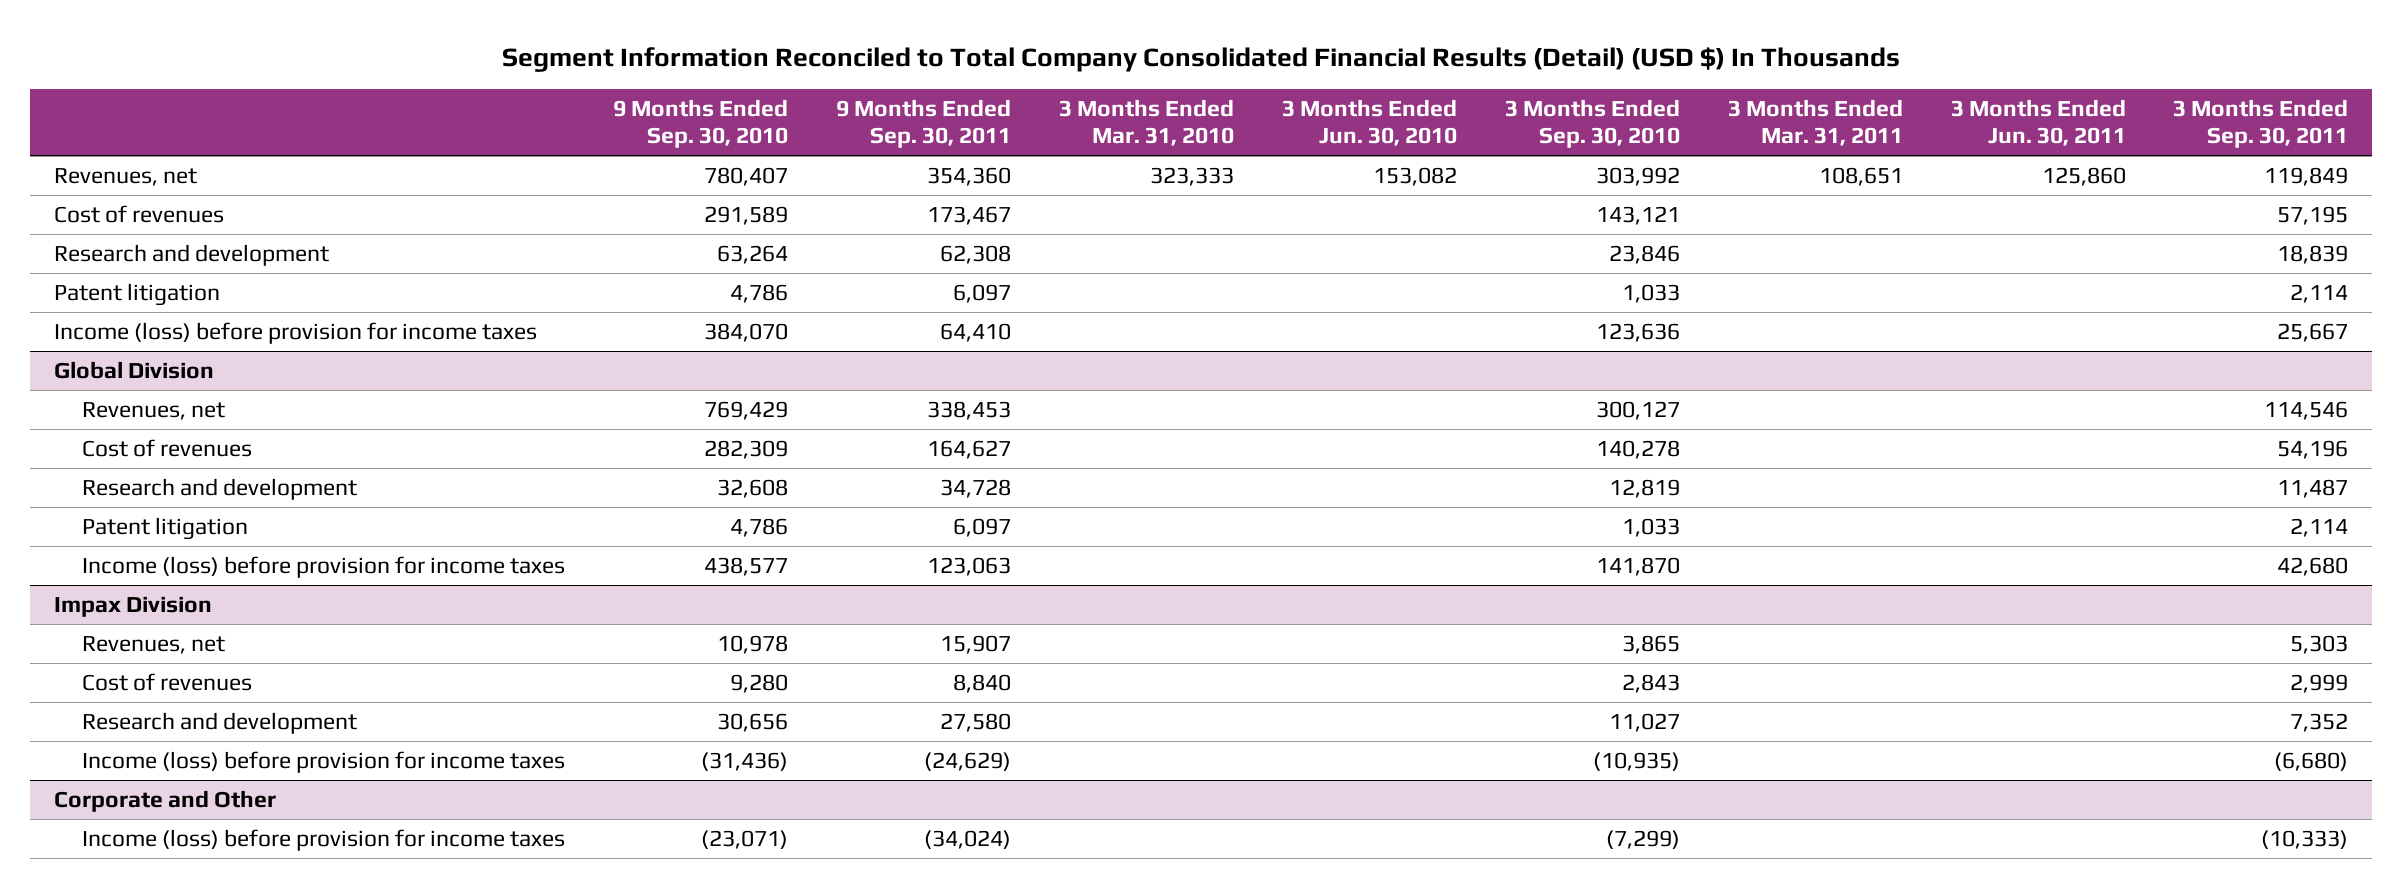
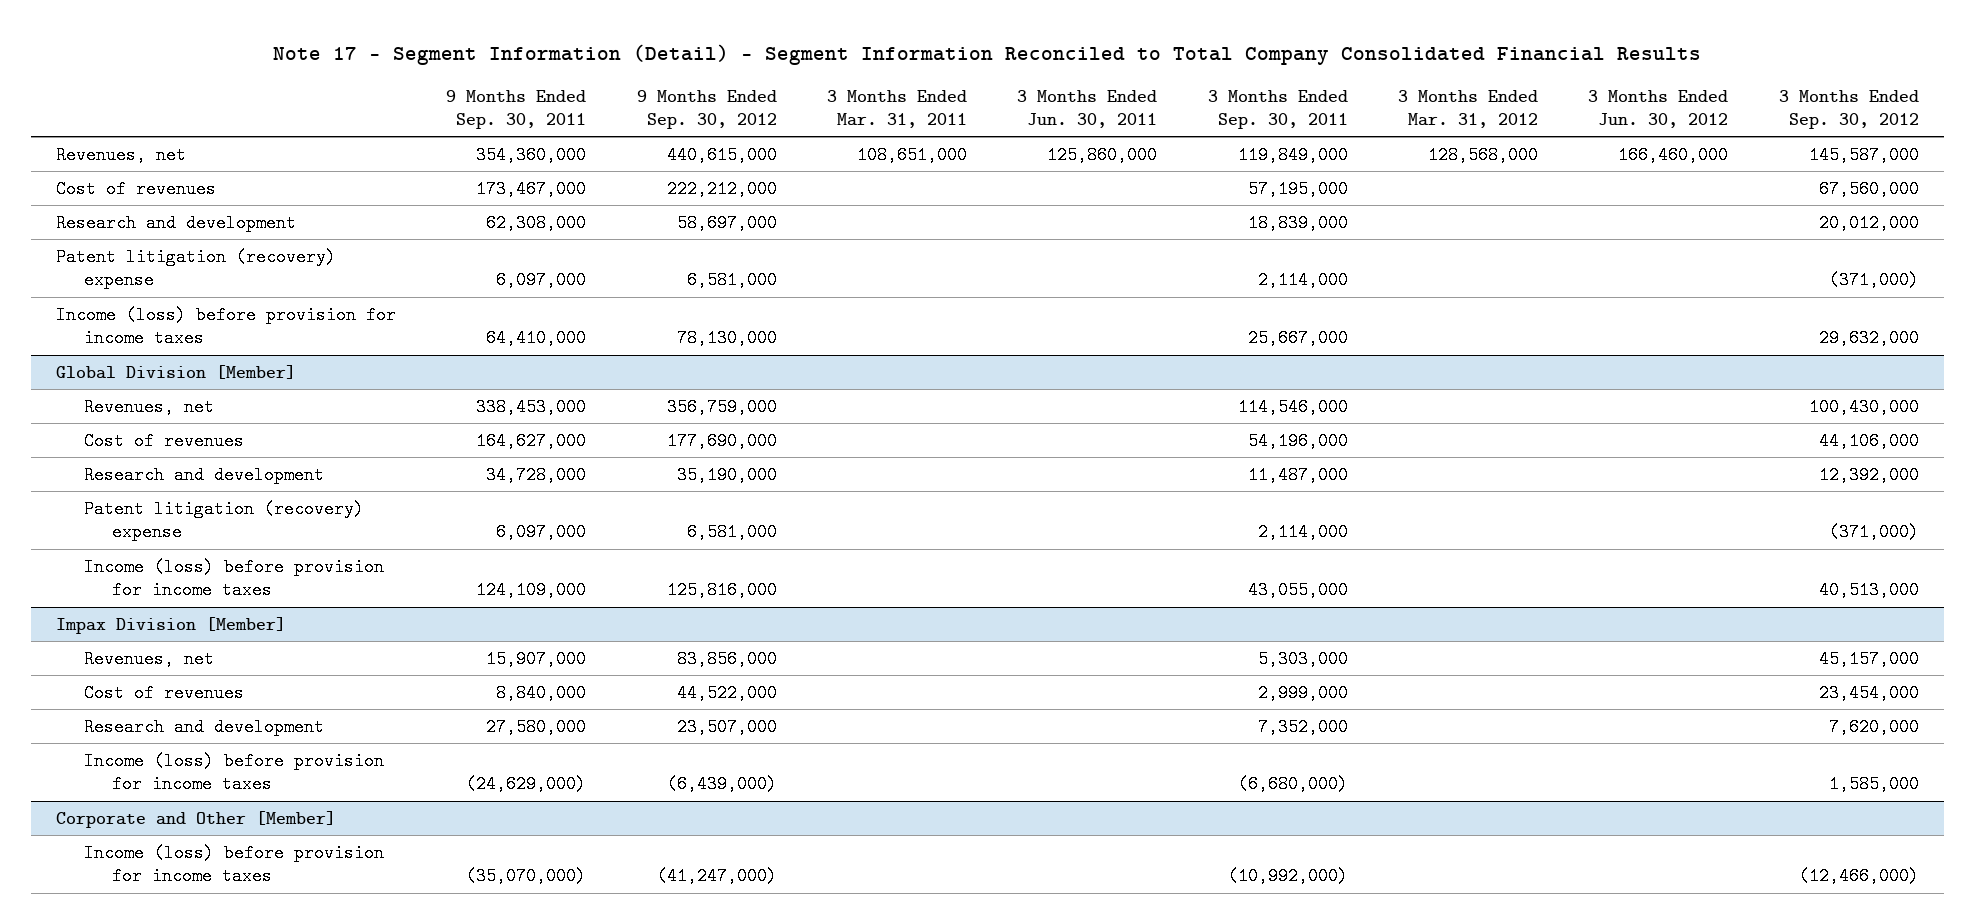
- Segment Information Reconciled to Total Company Consolidated Financial Results (Detail) (USD $) In Thousands
+ Note 17 - Segment Information (Detail) - Segment Information Reconciled to Total Company Consolidated Financial Results
- | 9 Months Ended Sep. 30, 2010 | 9 Months Ended Sep. 30, 2011 | 3 Months Ended Mar. 31, 2010 | 3 Months Ended Jun. 30, 2010 | 3 Months Ended Sep. 30, 2010 | 3 Months Ended Mar. 31, 2011 | 3 Months Ended Jun. 30, 2011 | 3 Months Ended Sep. 30, 2011
+ | 9 Months Ended Sep. 30, 2011 | 9 Months Ended Sep. 30, 2012 | 3 Months Ended Mar. 31, 2011 | 3 Months Ended Jun. 30, 2011 | 3 Months Ended Sep. 30, 2011 | 3 Months Ended Mar. 31, 2012 | 3 Months Ended Jun. 30, 2012 | 3 Months Ended Sep. 30, 2012
- Revenues, net | 780,407 | 354,360 | 323,333 | 153,082 | 303,992 | 108,651 | 125,860 | 119,849
- Cost of revenues | 291,589 | 173,467 | | | 143,121 | | | 57,195
- Research and development | 63,264 | 62,308 | | | 23,846 | | | 18,839
- Patent litigation | 4,786 | 6,097 | | | 1,033 | | | 2,114
- Income (loss) before provision for income taxes | 384,070 | 64,410 | | | 123,636 | | | 25,667
- Global Division
- Revenues, net | 769,429 | 338,453 | | | 300,127 | | | 114,546
- Cost of revenues | 282,309 | 164,627 | | | 140,278 | | | 54,196
- Research and development | 32,608 | 34,728 | | | 12,819 | | | 11,487
- Patent litigation | 4,786 | 6,097 | | | 1,033 | | | 2,114
- Income (loss) before provision for income taxes | 438,577 | 123,063 | | | 141,870 | | | 42,680
- Impax Division
- Revenues, net | 10,978 | 15,907 | | | 3,865 | | | 5,303
- Cost of revenues | 9,280 | 8,840 | | | 2,843 | | | 2,999
- Research and development | 30,656 | 27,580 | | | 11,027 | | | 7,352
- Income (loss) before provision for income taxes | (31,436) | (24,629) | | | (10,935) | | | (6,680)
- Corporate and Other
- Income (loss) before provision for income taxes | (23,071) | (34,024) | | | (7,299) | | | (10,333)
+ Revenues, net | 354,360,000 | 440,615,000 | 108,651,000 | 125,860,000 | 119,849,000 | 128,568,000 | 166,460,000 | 145,587,000
+ Cost of revenues | 173,467,000 | 222,212,000 | | | 57,195,000 | | | 67,560,000
+ Research and development | 62,308,000 | 58,697,000 | | | 18,839,000 | | | 20,012,000
+ Patent litigation (recovery) expense | 6,097,000 | 6,581,000 | | | 2,114,000 | | | (371,000)
+ Income (loss) before provision for income taxes | 64,410,000 | 78,130,000 | | | 25,667,000 | | | 29,632,000
+ Global Division [Member]
+ Revenues, net | 338,453,000 | 356,759,000 | | | 114,546,000 | | | 100,430,000
+ Cost of revenues | 164,627,000 | 177,690,000 | | | 54,196,000 | | | 44,106,000
+ Research and development | 34,728,000 | 35,190,000 | | | 11,487,000 | | | 12,392,000
+ Patent litigation (recovery) expense | 6,097,000 | 6,581,000 | | | 2,114,000 | | | (371,000)
+ Income (loss) before provision for income taxes | 124,109,000 | 125,816,000 | | | 43,055,000 | | | 40,513,000
+ Impax Division [Member]
+ Revenues, net | 15,907,000 | 83,856,000 | | | 5,303,000 | | | 45,157,000
+ Cost of revenues | 8,840,000 | 44,522,000 | | | 2,999,000 | | | 23,454,000
+ Research and development | 27,580,000 | 23,507,000 | | | 7,352,000 | | | 7,620,000
+ Income (loss) before provision for income taxes | (24,629,000) | (6,439,000) | | | (6,680,000) | | | 1,585,000
+ Corporate and Other [Member]
+ Income (loss) before provision for income taxes | (35,070,000) | (41,247,000) | | | (10,992,000) | | | (12,466,000)

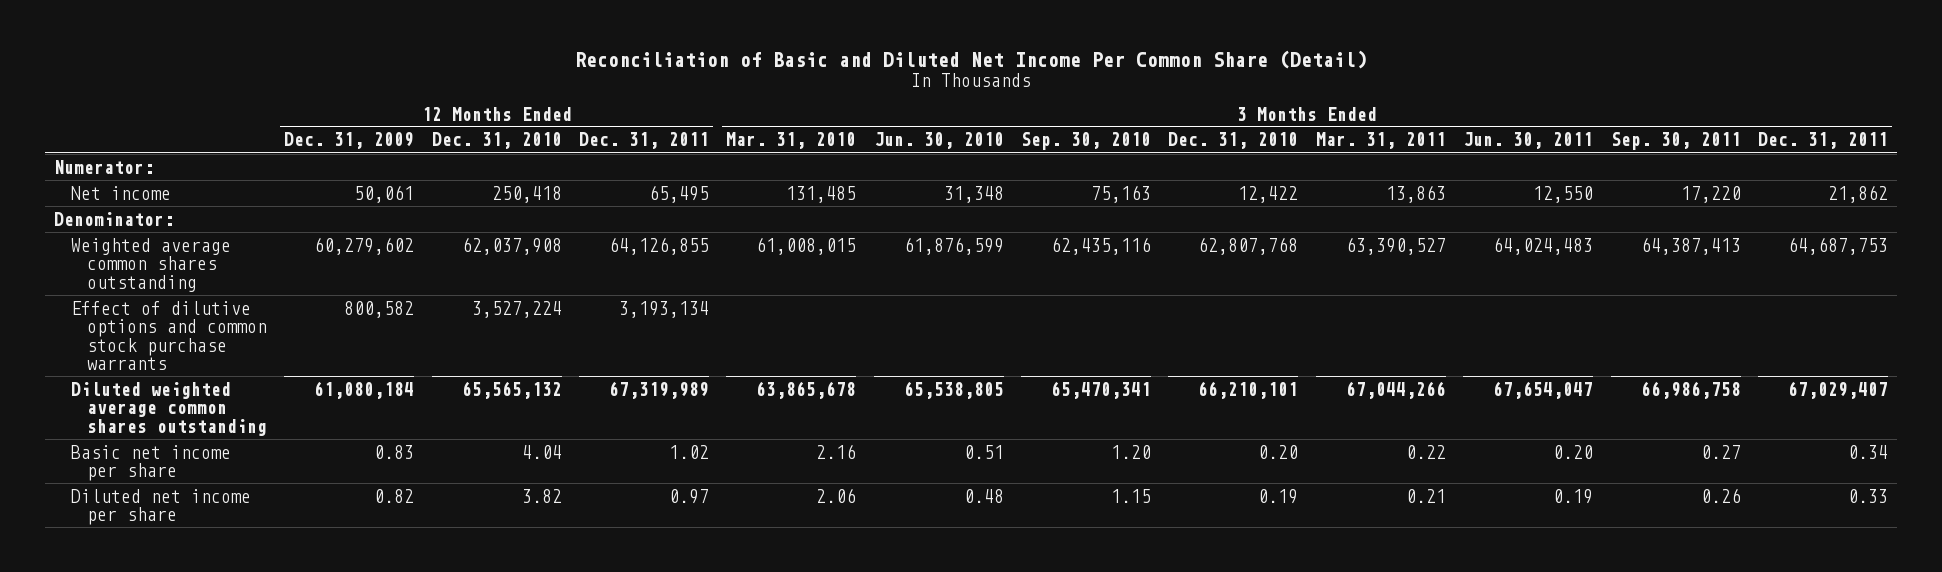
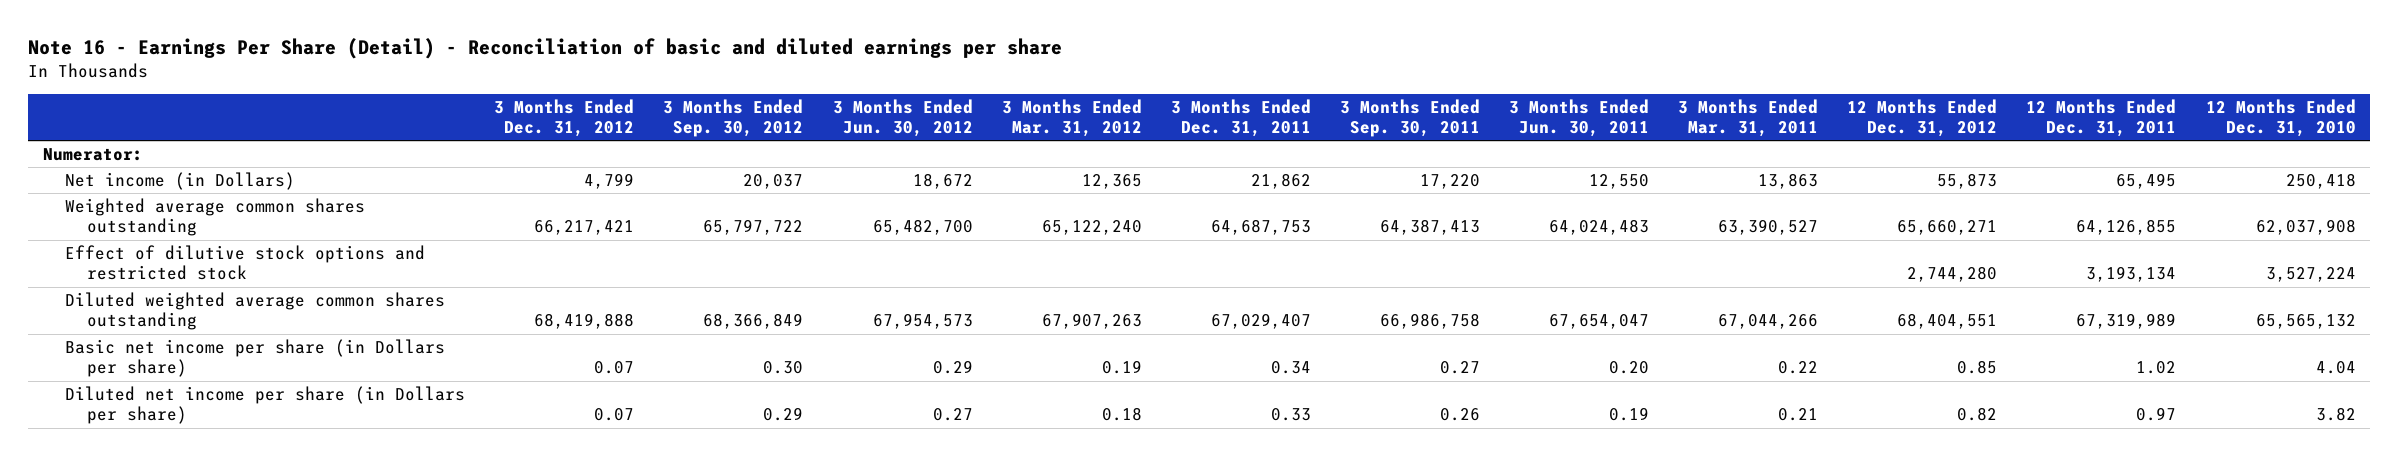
- Reconciliation of Basic and Diluted Net Income Per Common Share (Detail)
+ Note 16 - Earnings Per Share (Detail) - Reconciliation of basic and diluted earnings per share
- | 12 Months Ended Dec. 31, 2009 | 12 Months Ended Dec. 31, 2010 | 12 Months Ended Dec. 31, 2011 | 3 Months Ended Mar. 31, 2010 | 3 Months Ended Jun. 30, 2010 | 3 Months Ended Sep. 30, 2010 | 3 Months Ended Dec. 31, 2010 | 3 Months Ended Mar. 31, 2011 | 3 Months Ended Jun. 30, 2011 | 3 Months Ended Sep. 30, 2011 | 3 Months Ended Dec. 31, 2011
+ | 3 Months Ended Dec. 31, 2012 | 3 Months Ended Sep. 30, 2012 | 3 Months Ended Jun. 30, 2012 | 3 Months Ended Mar. 31, 2012 | 3 Months Ended Dec. 31, 2011 | 3 Months Ended Sep. 30, 2011 | 3 Months Ended Jun. 30, 2011 | 3 Months Ended Mar. 31, 2011 | 12 Months Ended Dec. 31, 2012 | 12 Months Ended Dec. 31, 2011 | 12 Months Ended Dec. 31, 2010
- Net income | 50,061 | 250,418 | 65,495 | 131,485 | 31,348 | 75,163 | 12,422 | 13,863 | 12,550 | 17,220 | 21,862
- Denominator:
+ Net income (in Dollars) | 4,799 | 20,037 | 18,672 | 12,365 | 21,862 | 17,220 | 12,550 | 13,863 | 55,873 | 65,495 | 250,418
- Effect of dilutive options and common stock purchase warrants | 800,582 | 3,527,224 | 3,193,134 | | | | | | | |
+ Effect of dilutive stock options and restricted stock | | | | | | | | | 2,744,280 | 3,193,134 | 3,527,224
- Basic net income per share | 0.83 | 4.04 | 1.02 | 2.16 | 0.51 | 1.20 | 0.20 | 0.22 | 0.20 | 0.27 | 0.34
- Diluted net income per share | 0.82 | 3.82 | 0.97 | 2.06 | 0.48 | 1.15 | 0.19 | 0.21 | 0.19 | 0.26 | 0.33
+ Basic net income per share (in Dollars per share) | 0.07 | 0.30 | 0.29 | 0.19 | 0.34 | 0.27 | 0.20 | 0.22 | 0.85 | 1.02 | 4.04
+ Diluted net income per share (in Dollars per share) | 0.07 | 0.29 | 0.27 | 0.18 | 0.33 | 0.26 | 0.19 | 0.21 | 0.82 | 0.97 | 3.82

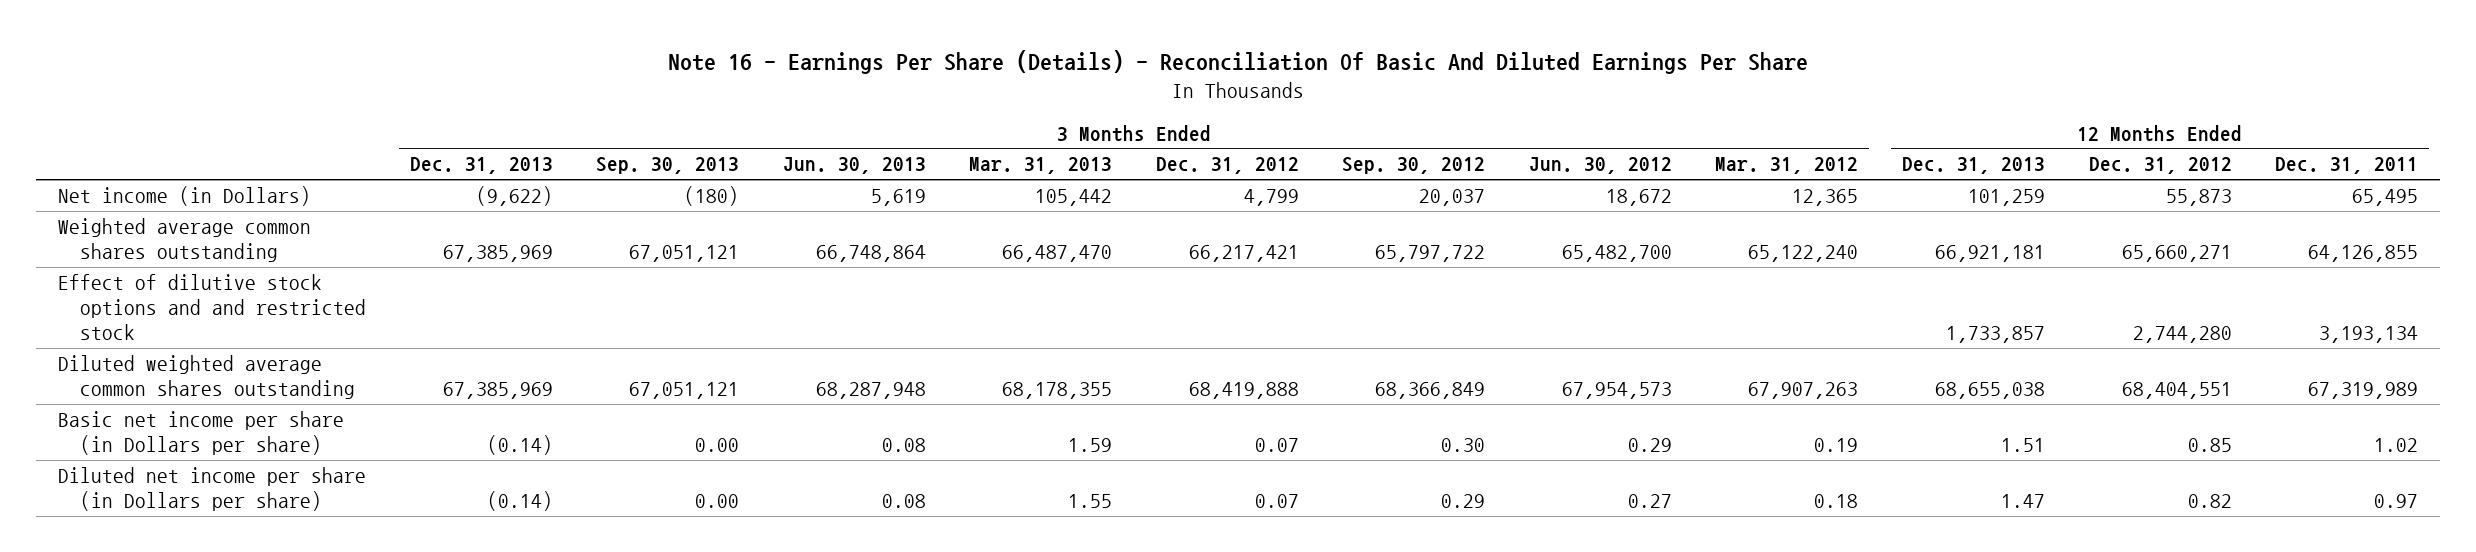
- Note 16 - Earnings Per Share (Detail) - Reconciliation of basic and diluted earnings per share
+ Note 16 - Earnings Per Share (Details) - Reconciliation Of Basic And Diluted Earnings Per Share
- | 3 Months Ended Dec. 31, 2012 | 3 Months Ended Sep. 30, 2012 | 3 Months Ended Jun. 30, 2012 | 3 Months Ended Mar. 31, 2012 | 3 Months Ended Dec. 31, 2011 | 3 Months Ended Sep. 30, 2011 | 3 Months Ended Jun. 30, 2011 | 3 Months Ended Mar. 31, 2011 | 12 Months Ended Dec. 31, 2012 | 12 Months Ended Dec. 31, 2011 | 12 Months Ended Dec. 31, 2010
+ | 3 Months Ended Dec. 31, 2013 | 3 Months Ended Sep. 30, 2013 | 3 Months Ended Jun. 30, 2013 | 3 Months Ended Mar. 31, 2013 | 3 Months Ended Dec. 31, 2012 | 3 Months Ended Sep. 30, 2012 | 3 Months Ended Jun. 30, 2012 | 3 Months Ended Mar. 31, 2012 | 12 Months Ended Dec. 31, 2013 | 12 Months Ended Dec. 31, 2012 | 12 Months Ended Dec. 31, 2011
- Numerator:
- Effect of dilutive stock options and restricted stock | | | | | | | | | 2,744,280 | 3,193,134 | 3,527,224
+ Effect of dilutive stock options and and restricted stock | | | | | | | | | 1,733,857 | 2,744,280 | 3,193,134

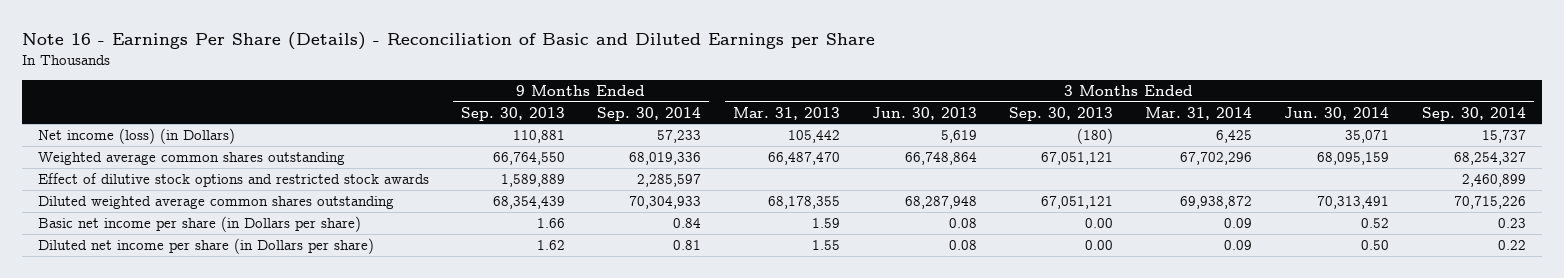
- Note 16 - Earnings Per Share (Details) - Reconciliation Of Basic And Diluted Earnings Per Share
+ Note 16 - Earnings Per Share (Details) - Reconciliation of Basic and Diluted Earnings per Share
- | 3 Months Ended Dec. 31, 2013 | 3 Months Ended Sep. 30, 2013 | 3 Months Ended Jun. 30, 2013 | 3 Months Ended Mar. 31, 2013 | 3 Months Ended Dec. 31, 2012 | 3 Months Ended Sep. 30, 2012 | 3 Months Ended Jun. 30, 2012 | 3 Months Ended Mar. 31, 2012 | 12 Months Ended Dec. 31, 2013 | 12 Months Ended Dec. 31, 2012 | 12 Months Ended Dec. 31, 2011
+ | 9 Months Ended Sep. 30, 2013 | 9 Months Ended Sep. 30, 2014 | 3 Months Ended Mar. 31, 2013 | 3 Months Ended Jun. 30, 2013 | 3 Months Ended Sep. 30, 2013 | 3 Months Ended Mar. 31, 2014 | 3 Months Ended Jun. 30, 2014 | 3 Months Ended Sep. 30, 2014
- Net income (in Dollars) | (9,622) | (180) | 5,619 | 105,442 | 4,799 | 20,037 | 18,672 | 12,365 | 101,259 | 55,873 | 65,495
+ Net income (loss) (in Dollars) | 110,881 | 57,233 | 105,442 | 5,619 | (180) | 6,425 | 35,071 | 15,737
- Effect of dilutive stock options and and restricted stock | | | | | | | | | 1,733,857 | 2,744,280 | 3,193,134
+ Effect of dilutive stock options and restricted stock awards | 1,589,889 | 2,285,597 | | | | | | 2,460,899

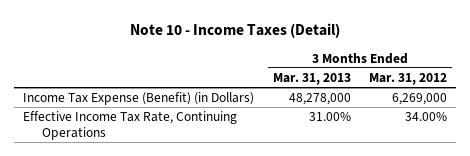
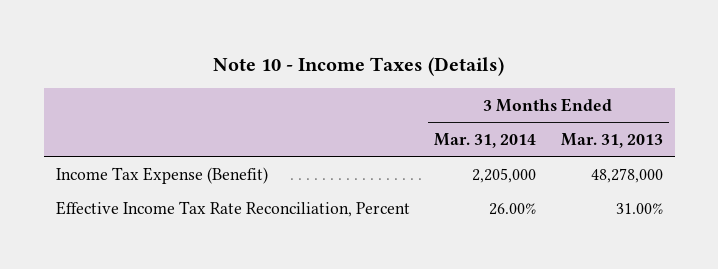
- Note 10 - Income Taxes (Detail)
+ Note 10 - Income Taxes (Details)
- | 3 Months Ended Mar. 31, 2013 | 3 Months Ended Mar. 31, 2012
+ | 3 Months Ended Mar. 31, 2014 | 3 Months Ended Mar. 31, 2013
- Income Tax Expense (Benefit) (in Dollars) | 48,278,000 | 6,269,000
- Effective Income Tax Rate, Continuing Operations | 31.00% | 34.00%
+ Income Tax Expense (Benefit) | 2,205,000 | 48,278,000
+ Effective Income Tax Rate Reconciliation, Percent | 26.00% | 31.00%

